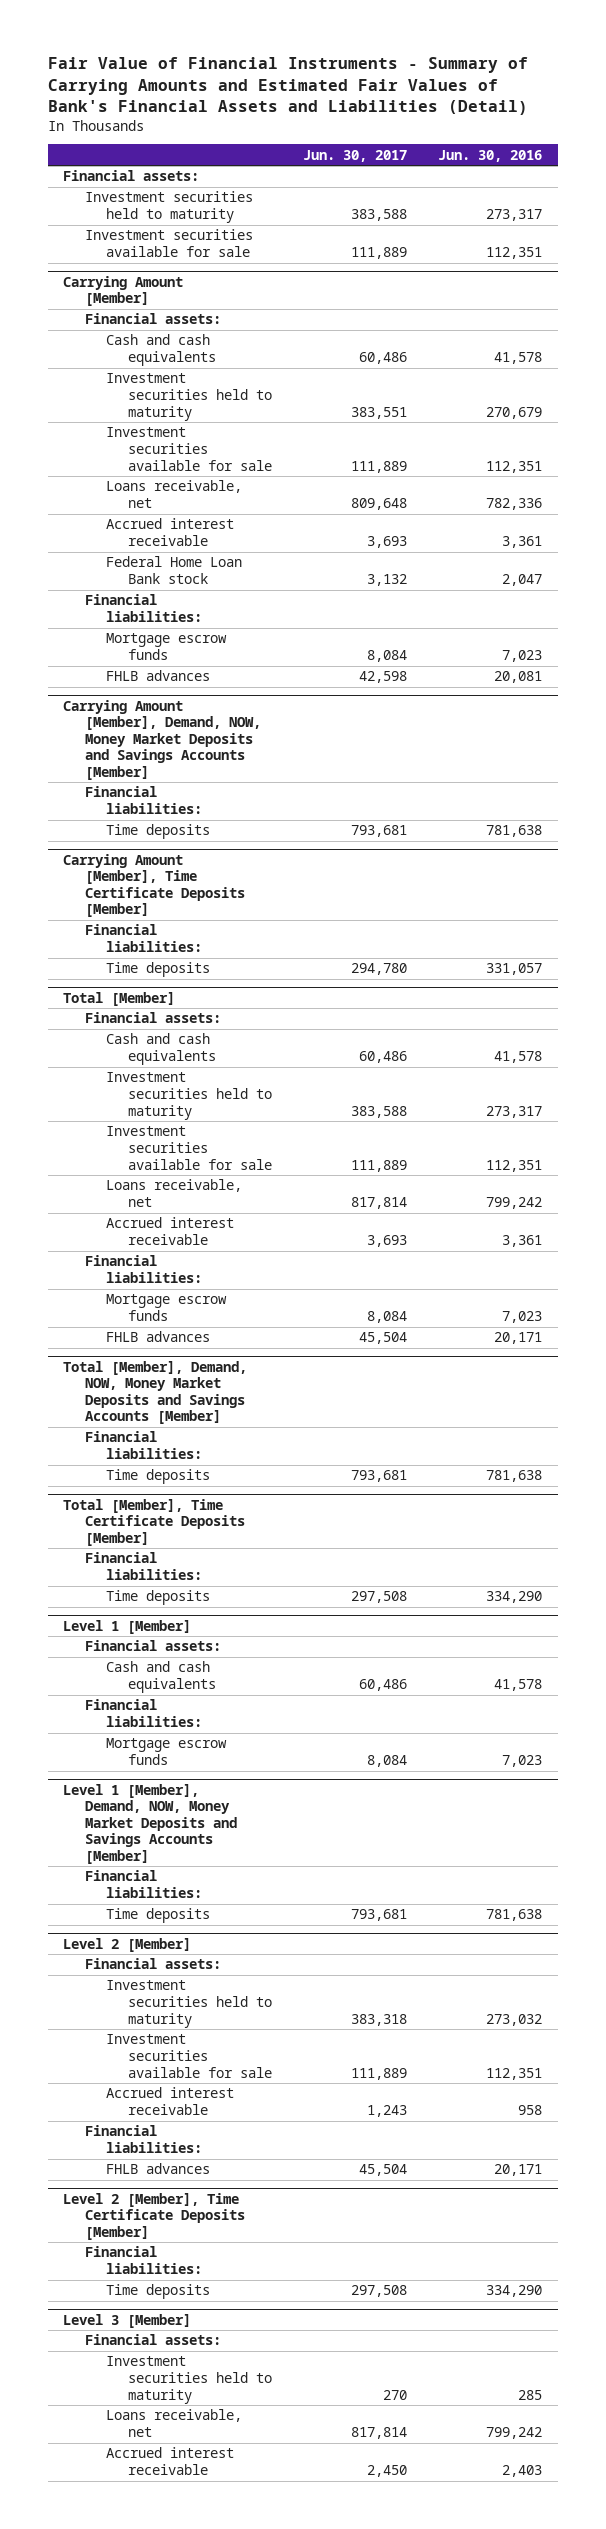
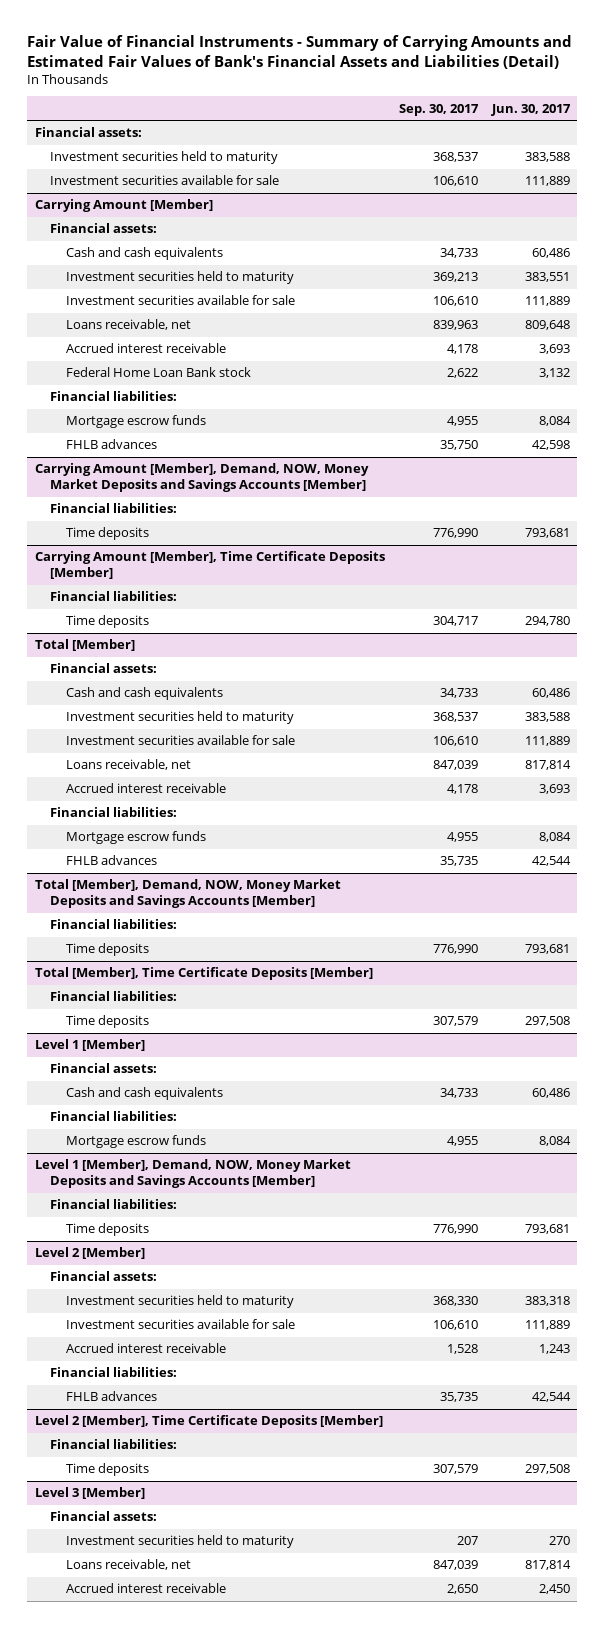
- | Jun. 30, 2017 | Jun. 30, 2016
+ | Sep. 30, 2017 | Jun. 30, 2017
@ Total [Member]
- FHLB advances | 45,504 | 20,171
+ FHLB advances | 35,735 | 42,544
@ Level 2 [Member]
- FHLB advances | 45,504 | 20,171
+ FHLB advances | 35,735 | 42,544

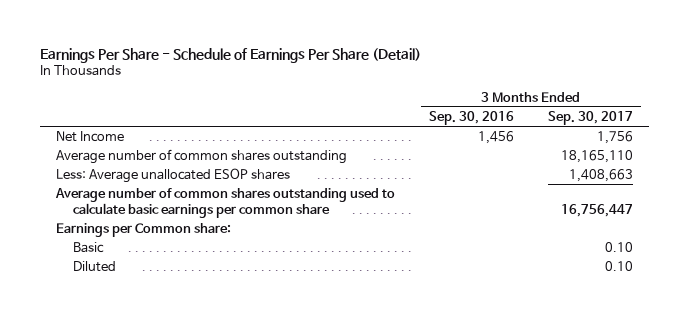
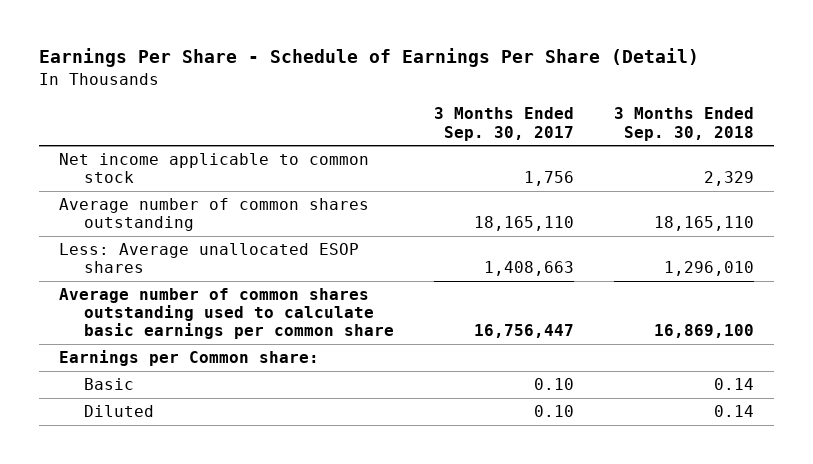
- | 3 Months Ended Sep. 30, 2016 | 3 Months Ended Sep. 30, 2017
+ | 3 Months Ended Sep. 30, 2017 | 3 Months Ended Sep. 30, 2018
- Net Income | 1,456 | 1,756
+ Net income applicable to common stock | 1,756 | 2,329

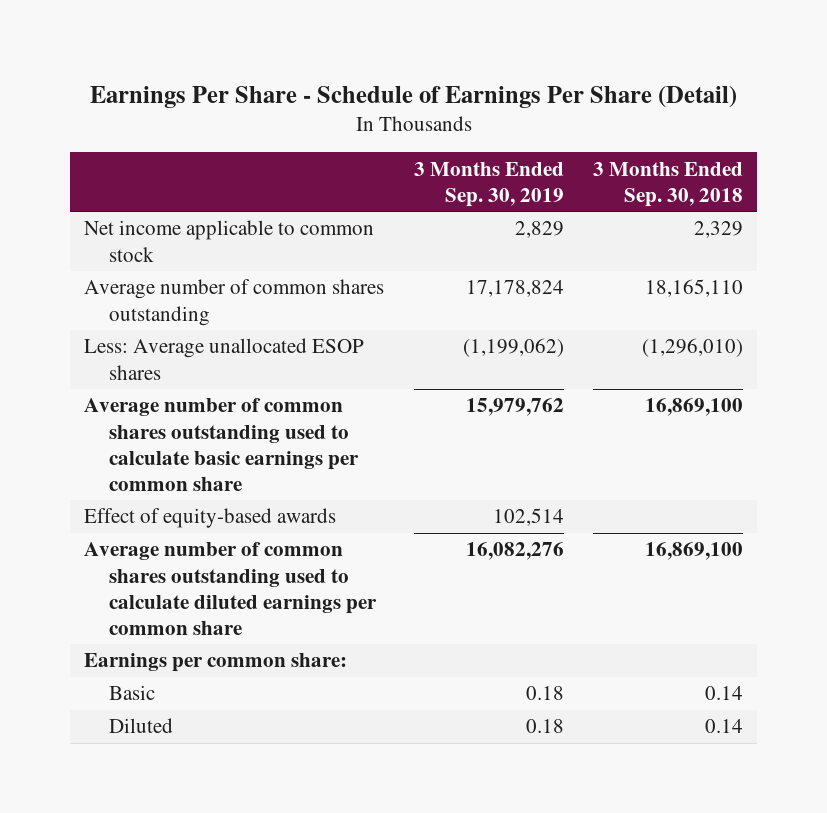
- | 3 Months Ended Sep. 30, 2017 | 3 Months Ended Sep. 30, 2018
+ | 3 Months Ended Sep. 30, 2019 | 3 Months Ended Sep. 30, 2018
- Less: Average unallocated ESOP shares | 1,408,663 | 1,296,010
+ Less: Average unallocated ESOP shares | (1,199,062) | (1,296,010)
- Earnings per Common share:
+ Effect of equity-based awards | 102,514 |
+ Average number of common shares outstanding used to calculate diluted earnings per common share | 16,082,276 | 16,869,100
+ Earnings per common share:

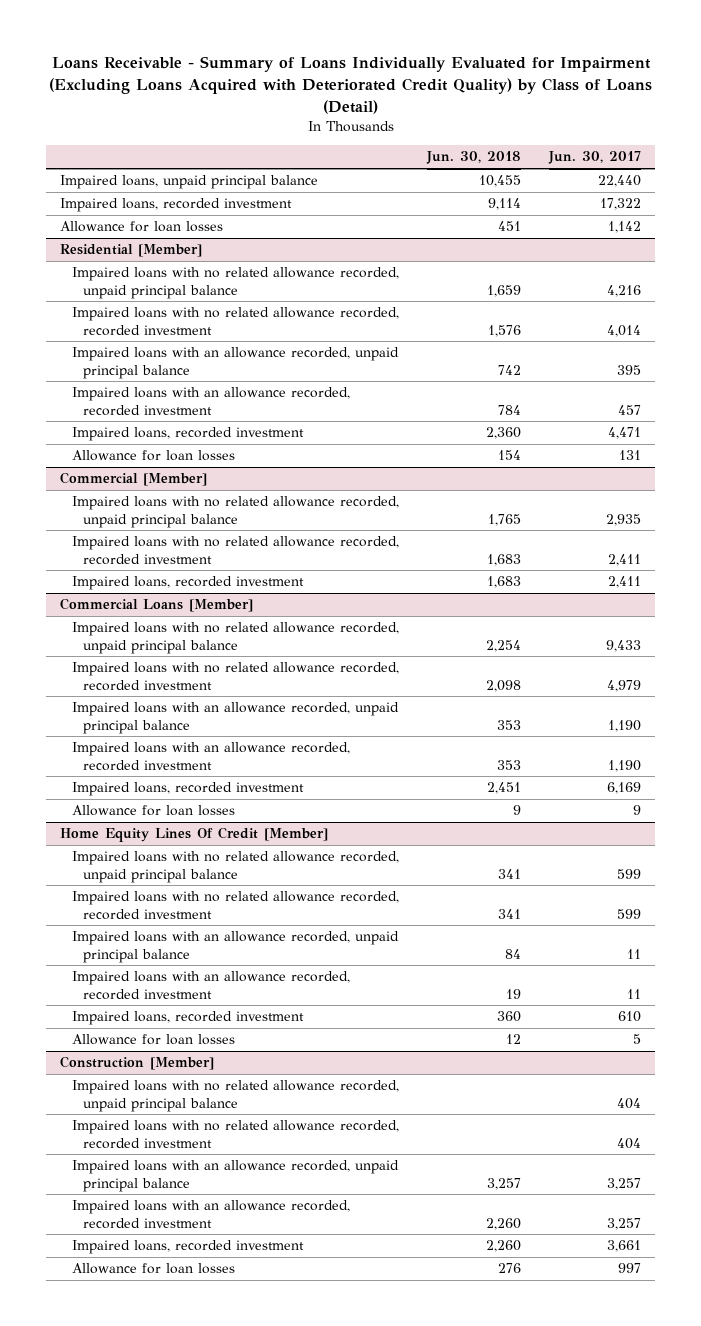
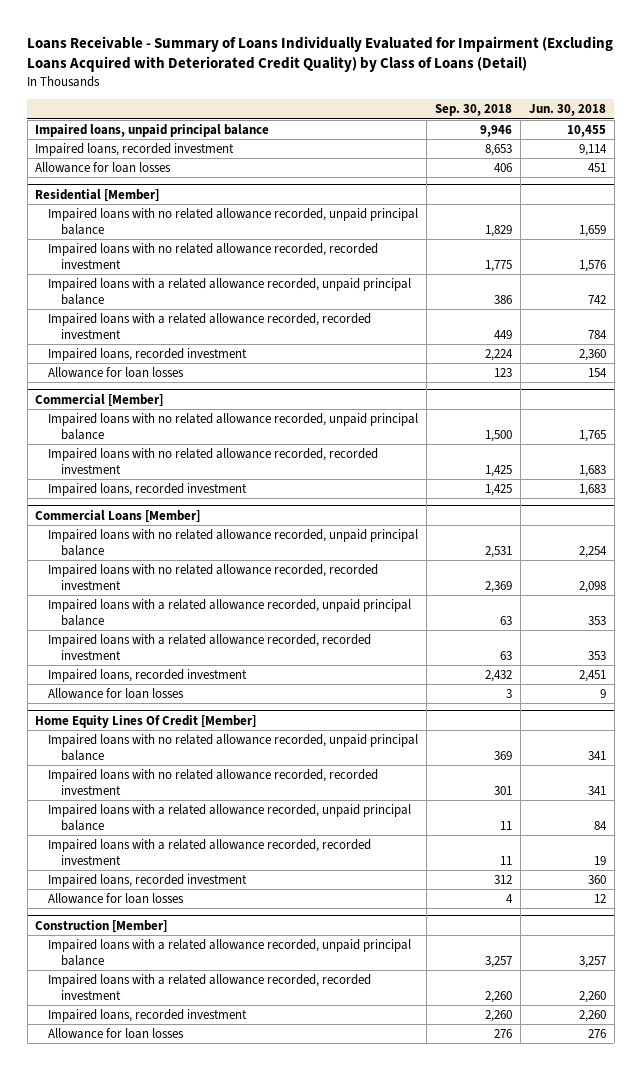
- | Jun. 30, 2018 | Jun. 30, 2017
+ | Sep. 30, 2018 | Jun. 30, 2018
@ Residential [Member]
- Impaired loans with an allowance recorded, unpaid principal balance | 742 | 395
- Impaired loans with an allowance recorded, recorded investment | 784 | 457
+ Impaired loans with a related allowance recorded, unpaid principal balance | 386 | 742
+ Impaired loans with a related allowance recorded, recorded investment | 449 | 784
@ Commercial Loans [Member]
- Impaired loans with an allowance recorded, unpaid principal balance | 353 | 1,190
- Impaired loans with an allowance recorded, recorded investment | 353 | 1,190
+ Impaired loans with a related allowance recorded, unpaid principal balance | 63 | 353
+ Impaired loans with a related allowance recorded, recorded investment | 63 | 353
@ Home Equity Lines Of Credit [Member]
- Impaired loans with an allowance recorded, unpaid principal balance | 84 | 11
- Impaired loans with an allowance recorded, recorded investment | 19 | 11
+ Impaired loans with a related allowance recorded, unpaid principal balance | 11 | 84
+ Impaired loans with a related allowance recorded, recorded investment | 11 | 19
@ Construction [Member]
- Impaired loans with no related allowance recorded, unpaid principal balance | | 404
- Impaired loans with no related allowance recorded, recorded investment | | 404
- Impaired loans with an allowance recorded, unpaid principal balance | 3,257 | 3,257
- Impaired loans with an allowance recorded, recorded investment | 2,260 | 3,257
+ Impaired loans with a related allowance recorded, unpaid principal balance | 3,257 | 3,257
+ Impaired loans with a related allowance recorded, recorded investment | 2,260 | 2,260

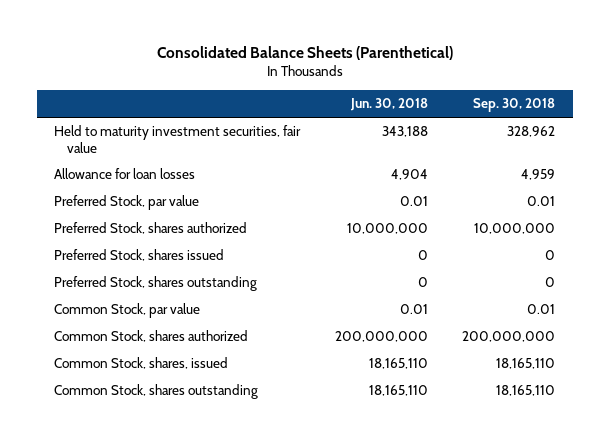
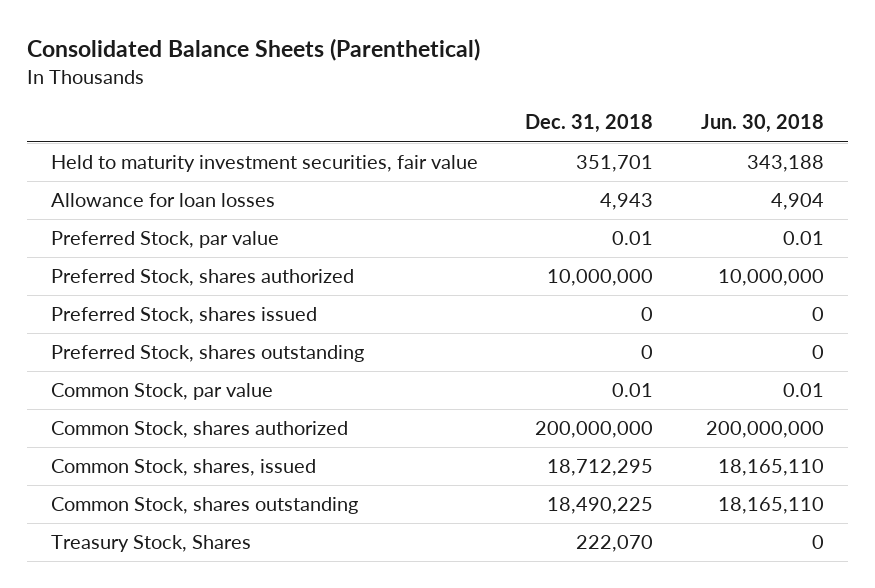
- | Jun. 30, 2018 | Sep. 30, 2018
+ | Dec. 31, 2018 | Jun. 30, 2018
+ Treasury Stock, Shares | 222,070 | 0

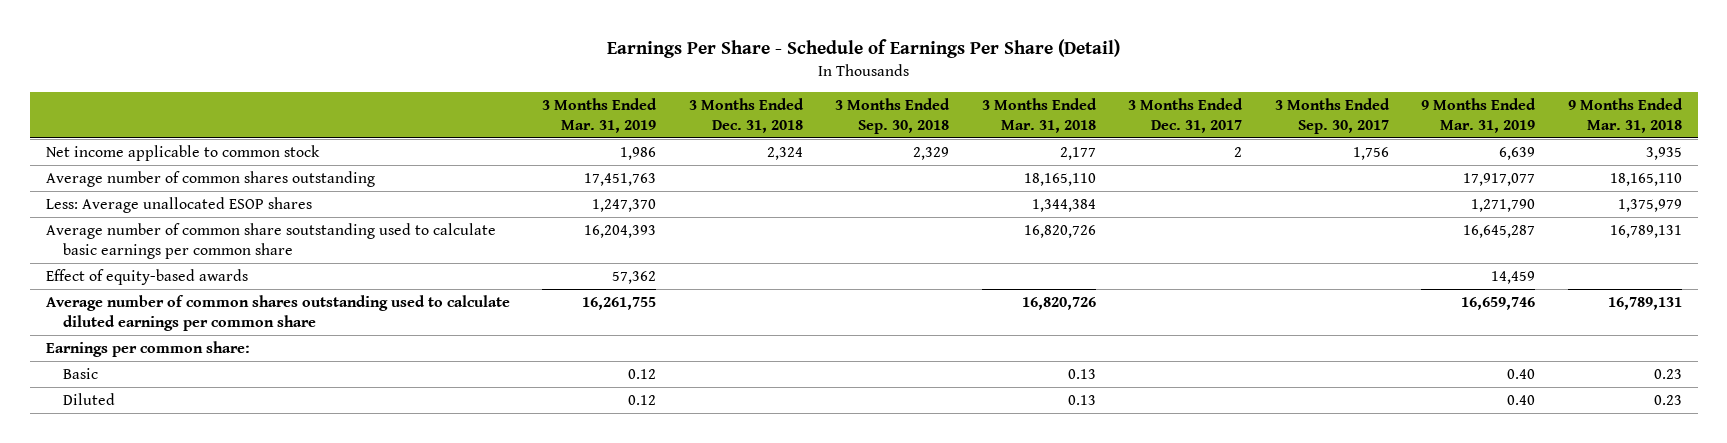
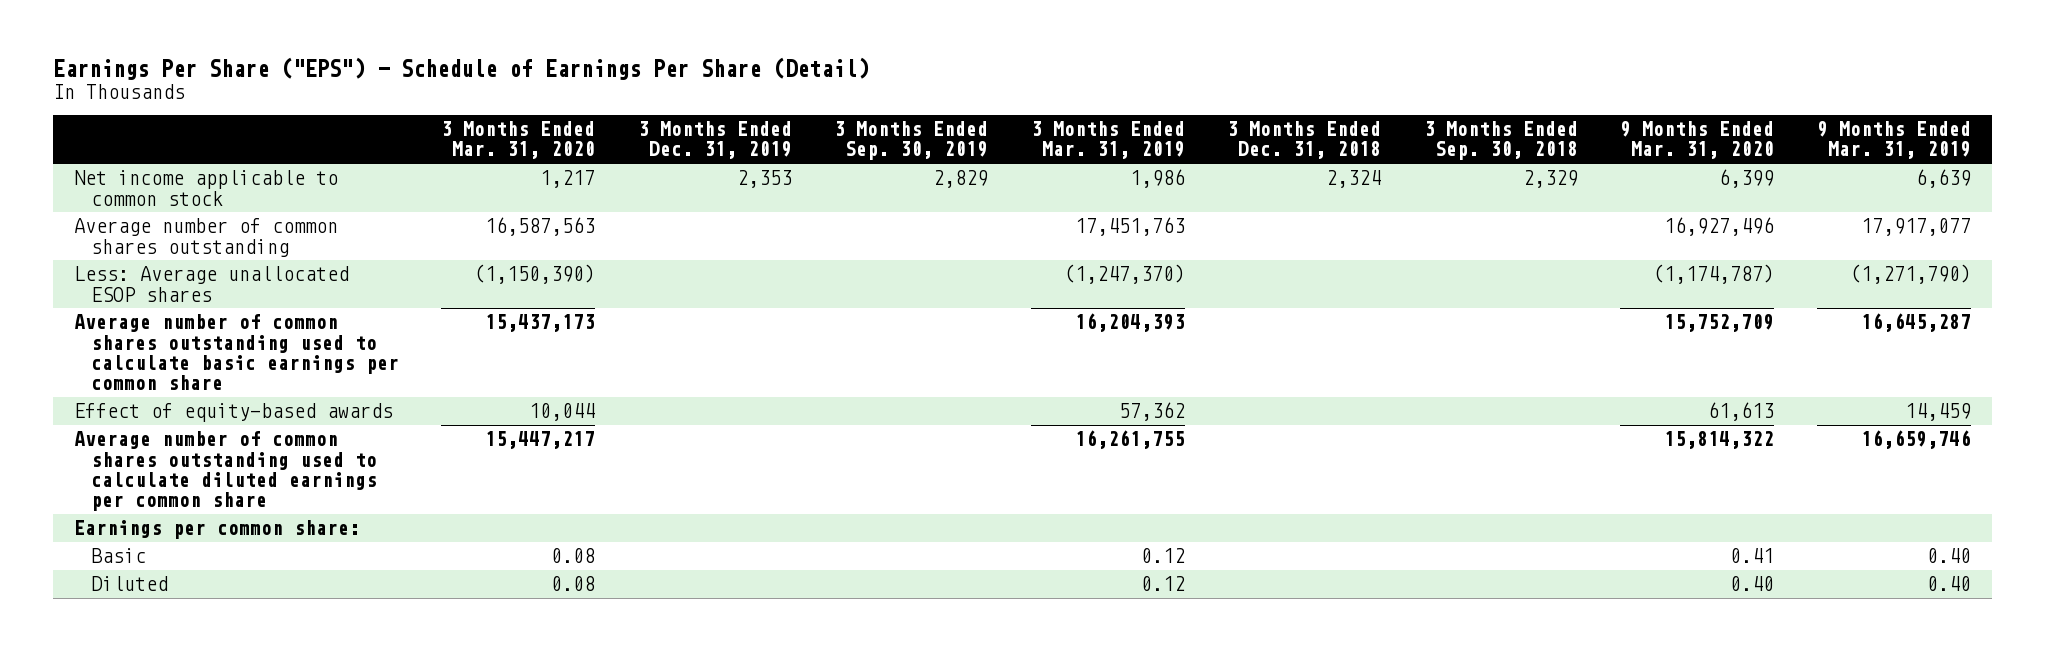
- Earnings Per Share - Schedule of Earnings Per Share (Detail)
+ Earnings Per Share ("EPS") - Schedule of Earnings Per Share (Detail)
- | 3 Months Ended Mar. 31, 2019 | 3 Months Ended Dec. 31, 2018 | 3 Months Ended Sep. 30, 2018 | 3 Months Ended Mar. 31, 2018 | 3 Months Ended Dec. 31, 2017 | 3 Months Ended Sep. 30, 2017 | 9 Months Ended Mar. 31, 2019 | 9 Months Ended Mar. 31, 2018
+ | 3 Months Ended Mar. 31, 2020 | 3 Months Ended Dec. 31, 2019 | 3 Months Ended Sep. 30, 2019 | 3 Months Ended Mar. 31, 2019 | 3 Months Ended Dec. 31, 2018 | 3 Months Ended Sep. 30, 2018 | 9 Months Ended Mar. 31, 2020 | 9 Months Ended Mar. 31, 2019
- Less: Average unallocated ESOP shares | 1,247,370 | | | 1,344,384 | | | 1,271,790 | 1,375,979
- Average number of common share soutstanding used to calculate basic earnings per common share | 16,204,393 | | | 16,820,726 | | | 16,645,287 | 16,789,131
+ Less: Average unallocated ESOP shares | (1,150,390) | | | (1,247,370) | | | (1,174,787) | (1,271,790)
+ Average number of common shares outstanding used to calculate basic earnings per common share | 15,437,173 | | | 16,204,393 | | | 15,752,709 | 16,645,287

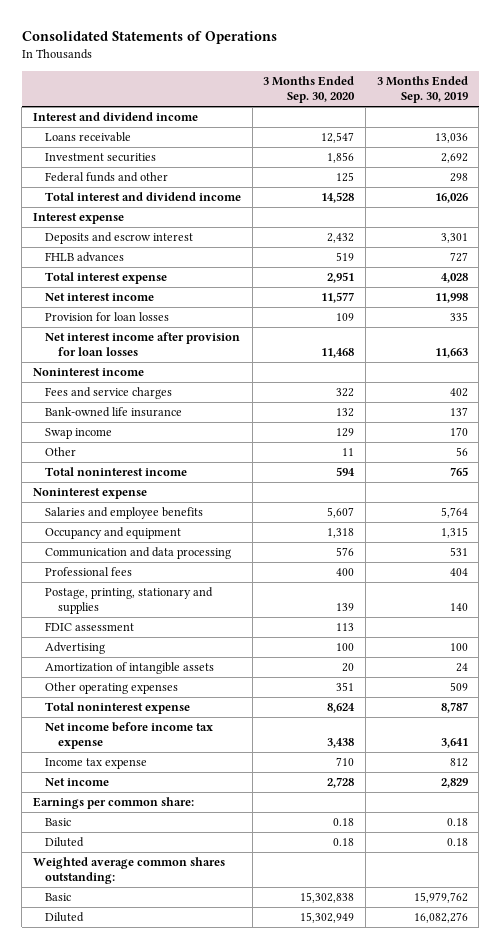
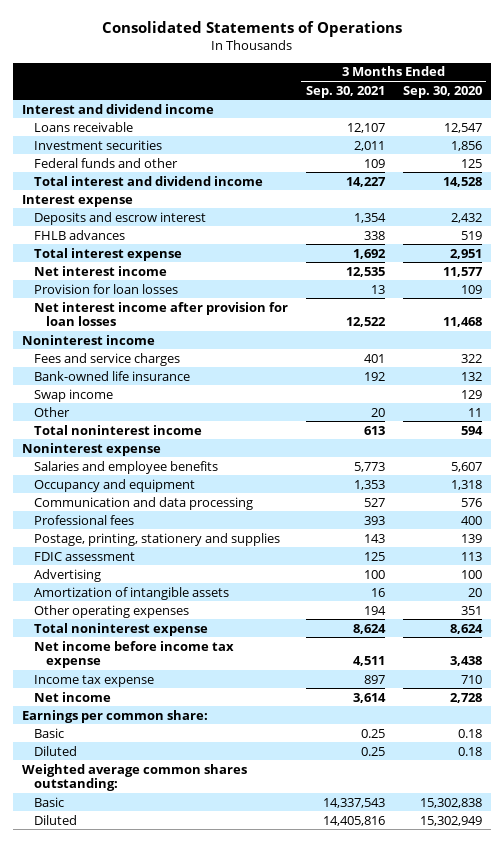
- | 3 Months Ended Sep. 30, 2020 | 3 Months Ended Sep. 30, 2019
+ | 3 Months Ended Sep. 30, 2021 | 3 Months Ended Sep. 30, 2020
- Postage, printing, stationary and supplies | 139 | 140
+ Postage, printing, stationery and supplies | 143 | 139

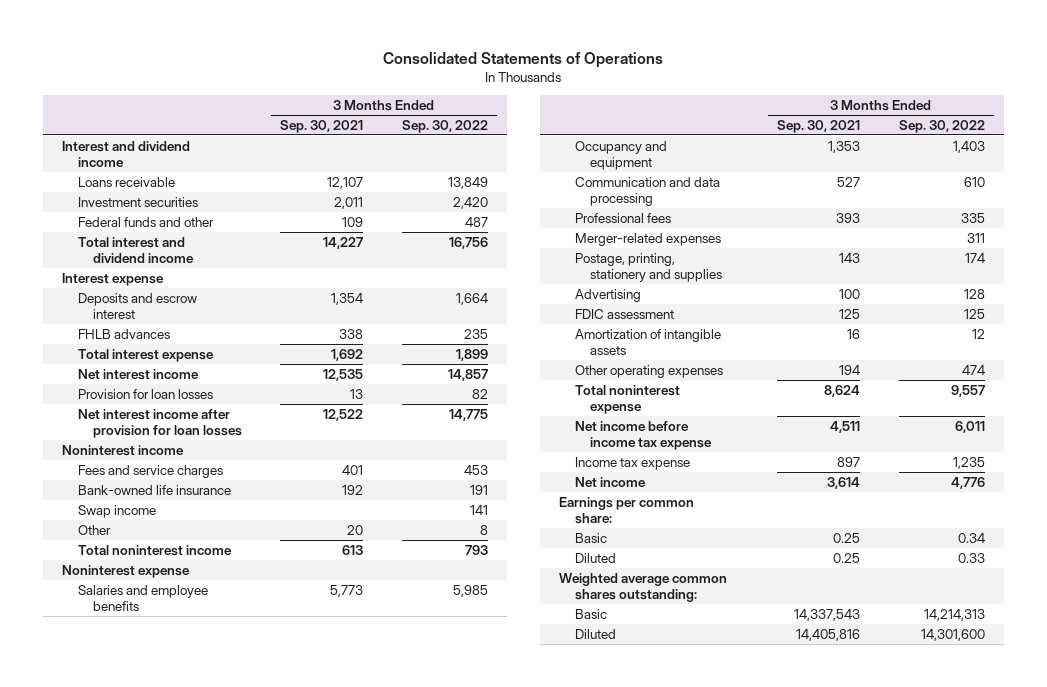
- | 3 Months Ended Sep. 30, 2021 | 3 Months Ended Sep. 30, 2020
+ | 3 Months Ended Sep. 30, 2021 | 3 Months Ended Sep. 30, 2022
+ Merger-related expenses | | 311
moved down: FDIC assessment | 125 | 125

